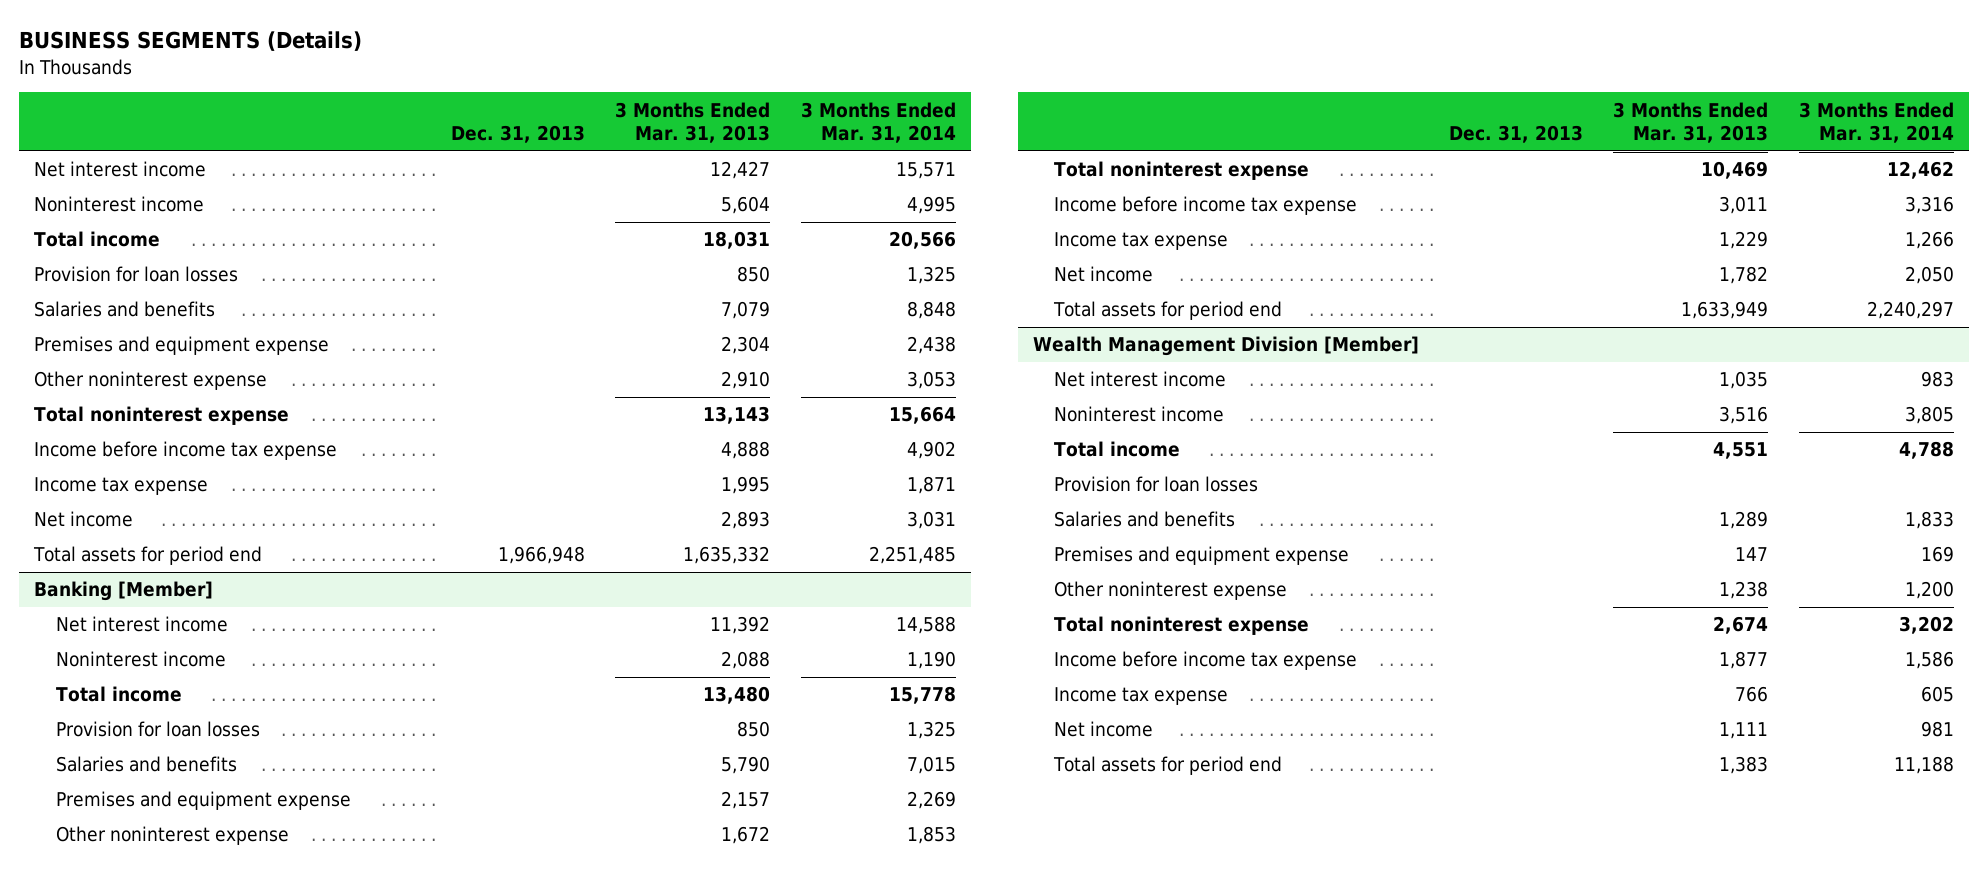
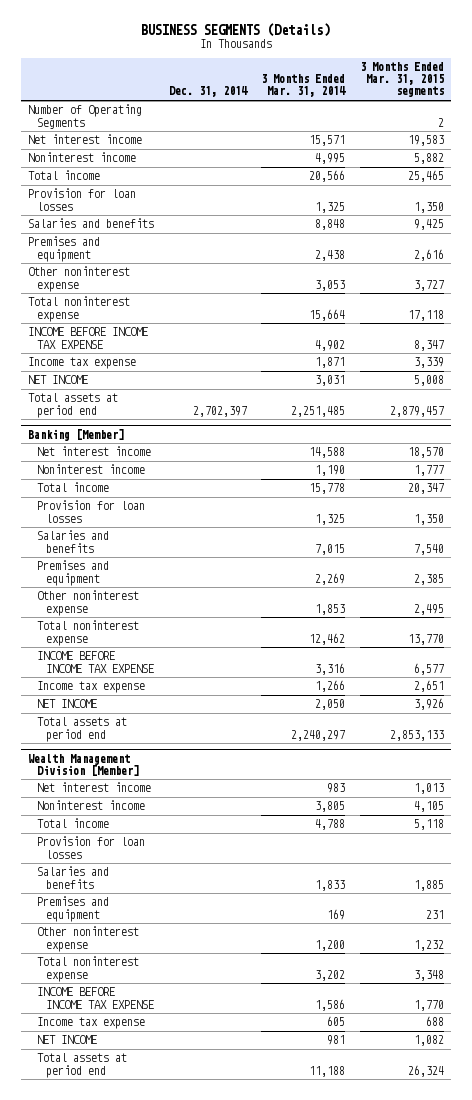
- | Dec. 31, 2013 | 3 Months Ended Mar. 31, 2013 | 3 Months Ended Mar. 31, 2014
+ | Dec. 31, 2014 | 3 Months Ended Mar. 31, 2014 | 3 Months Ended Mar. 31, 2015 segments
+ Number of Operating Segments | | | 2
- Premises and equipment expense | | 2,304 | 2,438
+ Premises and equipment | | 2,438 | 2,616
- Income before income tax expense | | 4,888 | 4,902
+ INCOME BEFORE INCOME TAX EXPENSE | | 4,902 | 8,347
- Net income | | 2,893 | 3,031
- Total assets for period end | 1,966,948 | 1,635,332 | 2,251,485
+ NET INCOME | | 3,031 | 5,008
+ Total assets at period end | 2,702,397 | 2,251,485 | 2,879,457
@ Banking [Member]
- Premises and equipment expense | | 2,157 | 2,269
+ Premises and equipment | | 2,269 | 2,385
- Income before income tax expense | | 3,011 | 3,316
+ INCOME BEFORE INCOME TAX EXPENSE | | 3,316 | 6,577
- Net income | | 1,782 | 2,050
- Total assets for period end | | 1,633,949 | 2,240,297
+ NET INCOME | | 2,050 | 3,926
+ Total assets at period end | | 2,240,297 | 2,853,133
@ Wealth Management Division [Member]
- Premises and equipment expense | | 147 | 169
+ Premises and equipment | | 169 | 231
- Income before income tax expense | | 1,877 | 1,586
+ INCOME BEFORE INCOME TAX EXPENSE | | 1,586 | 1,770
- Net income | | 1,111 | 981
- Total assets for period end | | 1,383 | 11,188
+ NET INCOME | | 981 | 1,082
+ Total assets at period end | | 11,188 | 26,324

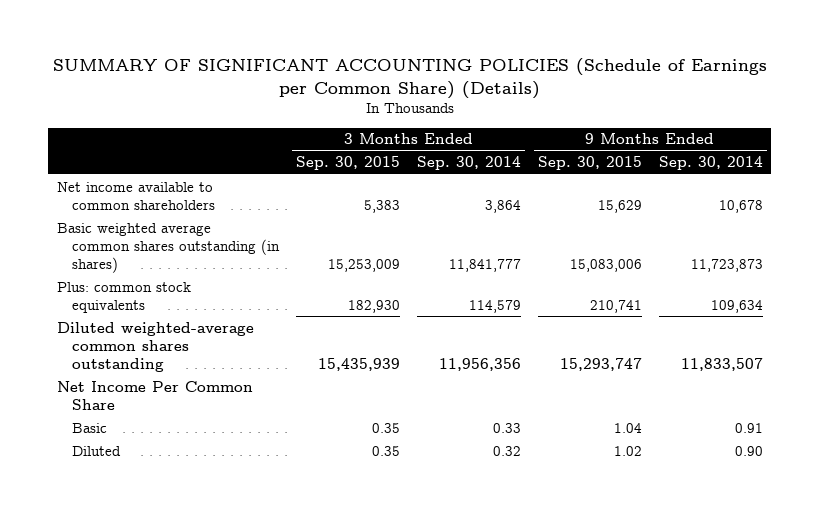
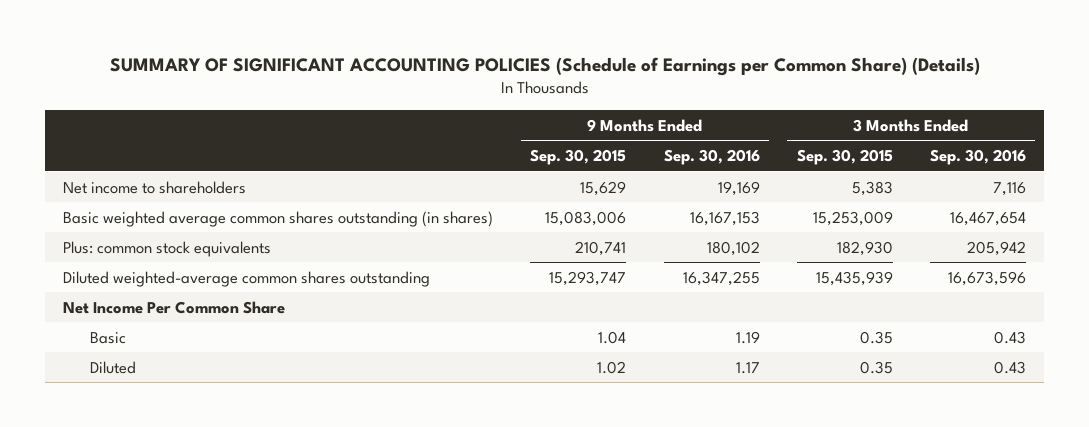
- | 3 Months Ended Sep. 30, 2015 | 3 Months Ended Sep. 30, 2014 | 9 Months Ended Sep. 30, 2015 | 9 Months Ended Sep. 30, 2014
+ | 9 Months Ended Sep. 30, 2015 | 9 Months Ended Sep. 30, 2016 | 3 Months Ended Sep. 30, 2015 | 3 Months Ended Sep. 30, 2016
- Net income available to common shareholders | 5,383 | 3,864 | 15,629 | 10,678
+ Net income to shareholders | 15,629 | 19,169 | 5,383 | 7,116

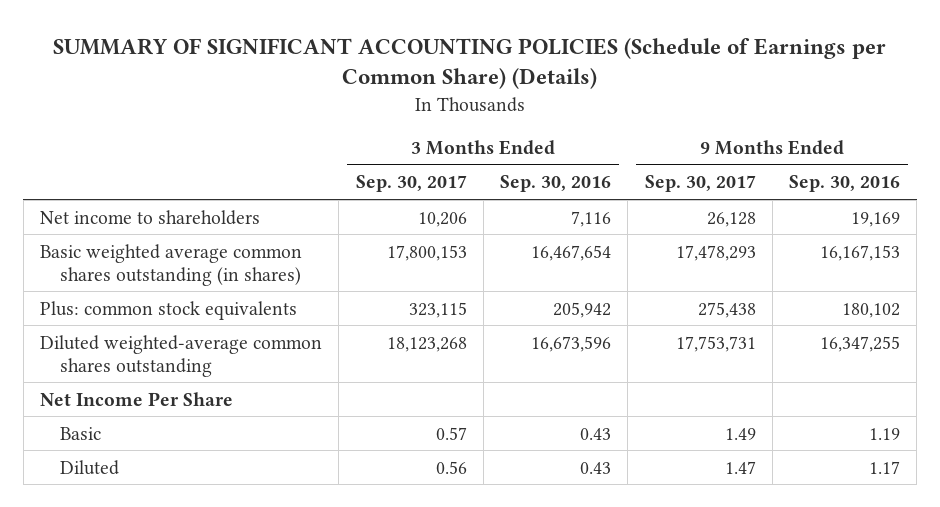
- | 9 Months Ended Sep. 30, 2015 | 9 Months Ended Sep. 30, 2016 | 3 Months Ended Sep. 30, 2015 | 3 Months Ended Sep. 30, 2016
+ | 3 Months Ended Sep. 30, 2017 | 3 Months Ended Sep. 30, 2016 | 9 Months Ended Sep. 30, 2017 | 9 Months Ended Sep. 30, 2016
- Net Income Per Common Share
+ Net Income Per Share

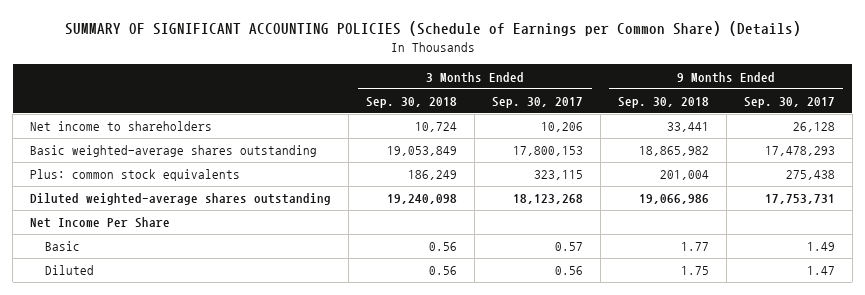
- | 3 Months Ended Sep. 30, 2017 | 3 Months Ended Sep. 30, 2016 | 9 Months Ended Sep. 30, 2017 | 9 Months Ended Sep. 30, 2016
+ | 3 Months Ended Sep. 30, 2018 | 3 Months Ended Sep. 30, 2017 | 9 Months Ended Sep. 30, 2018 | 9 Months Ended Sep. 30, 2017
- Basic weighted average common shares outstanding (in shares) | 17,800,153 | 16,467,654 | 17,478,293 | 16,167,153
+ Basic weighted-average shares outstanding | 19,053,849 | 17,800,153 | 18,865,982 | 17,478,293
- Diluted weighted-average common shares outstanding | 18,123,268 | 16,673,596 | 17,753,731 | 16,347,255
+ Diluted weighted-average shares outstanding | 19,240,098 | 18,123,268 | 19,066,986 | 17,753,731

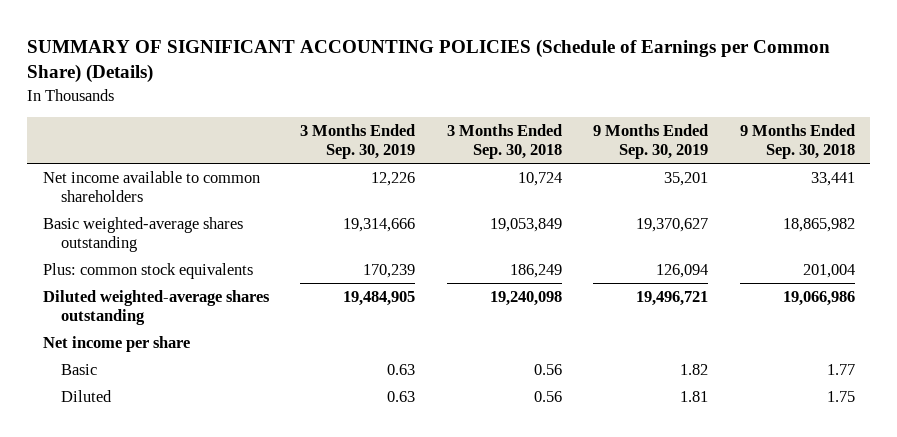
- | 3 Months Ended Sep. 30, 2018 | 3 Months Ended Sep. 30, 2017 | 9 Months Ended Sep. 30, 2018 | 9 Months Ended Sep. 30, 2017
+ | 3 Months Ended Sep. 30, 2019 | 3 Months Ended Sep. 30, 2018 | 9 Months Ended Sep. 30, 2019 | 9 Months Ended Sep. 30, 2018
- Net income to shareholders | 10,724 | 10,206 | 33,441 | 26,128
+ Net income available to common shareholders | 12,226 | 10,724 | 35,201 | 33,441
- Net Income Per Share
+ Net income per share

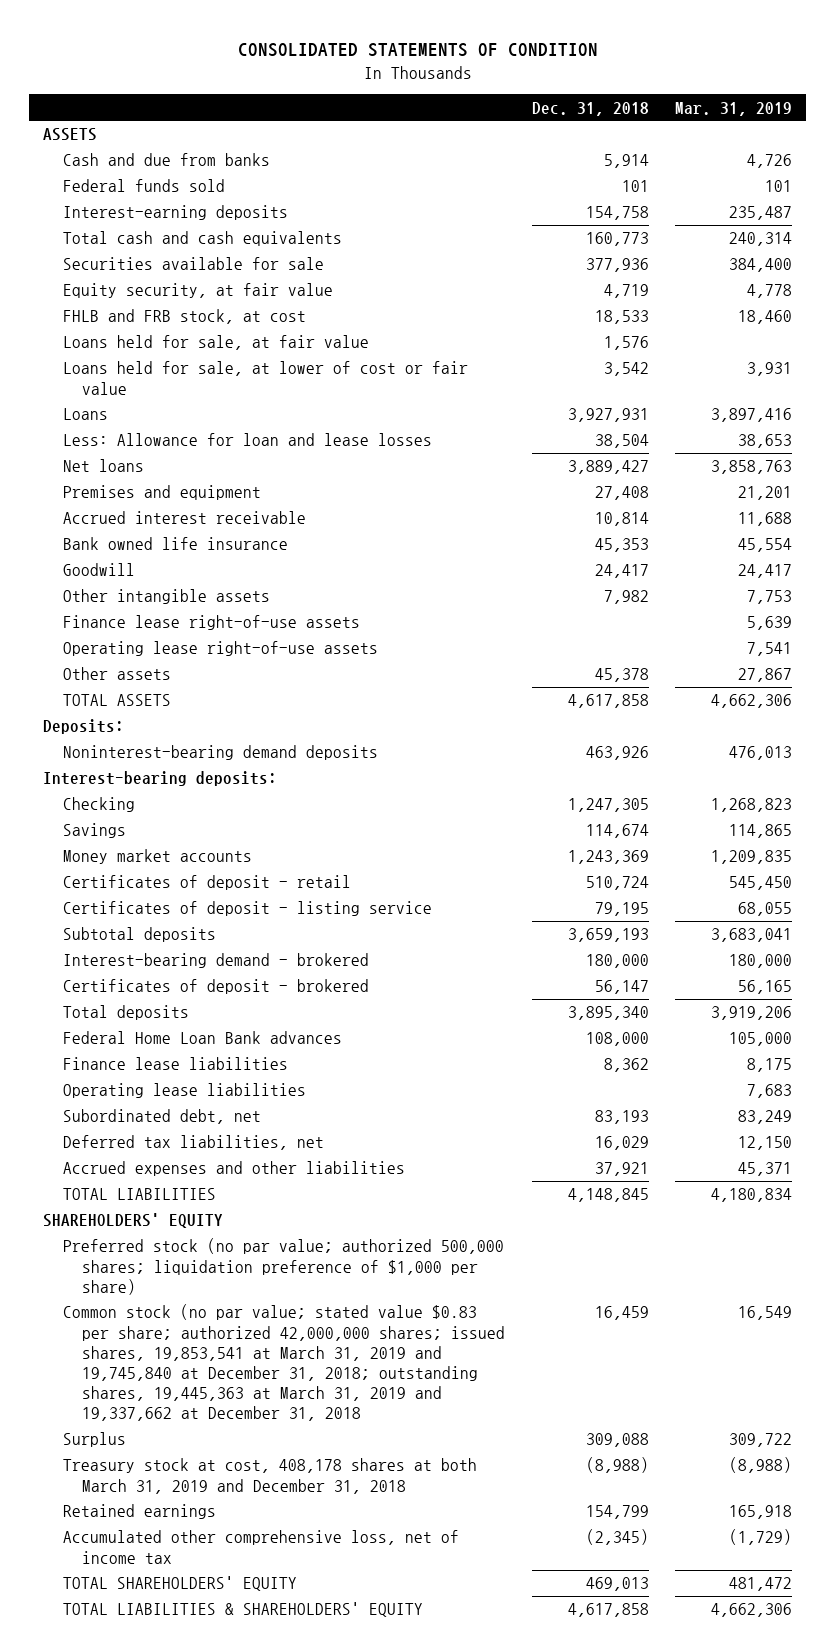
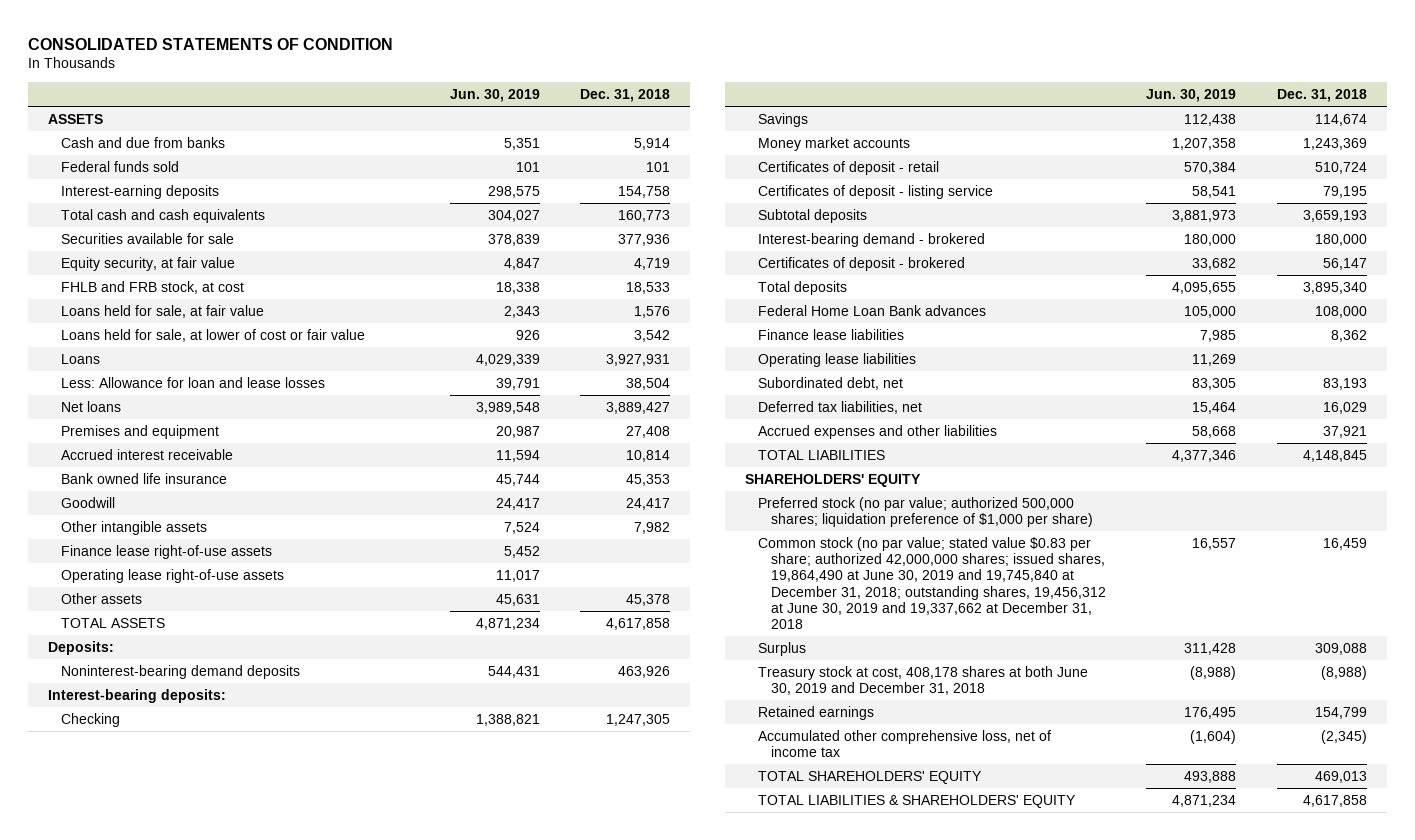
- | Dec. 31, 2018 | Mar. 31, 2019
+ | Jun. 30, 2019 | Dec. 31, 2018
- Common stock (no par value; stated value $0.83 per share; authorized 42,000,000 shares; issued shares, 19,853,541 at March 31, 2019 and 19,745,840 at December 31, 2018; outstanding shares, 19,445,363 at March 31, 2019 and 19,337,662 at December 31, 2018 | 16,459 | 16,549
+ Common stock (no par value; stated value $0.83 per share; authorized 42,000,000 shares; issued shares, 19,864,490 at June 30, 2019 and 19,745,840 at December 31, 2018; outstanding shares, 19,456,312 at June 30, 2019 and 19,337,662 at December 31, 2018 | 16,557 | 16,459
- Treasury stock at cost, 408,178 shares at both March 31, 2019 and December 31, 2018 | (8,988) | (8,988)
+ Treasury stock at cost, 408,178 shares at both June 30, 2019 and December 31, 2018 | (8,988) | (8,988)

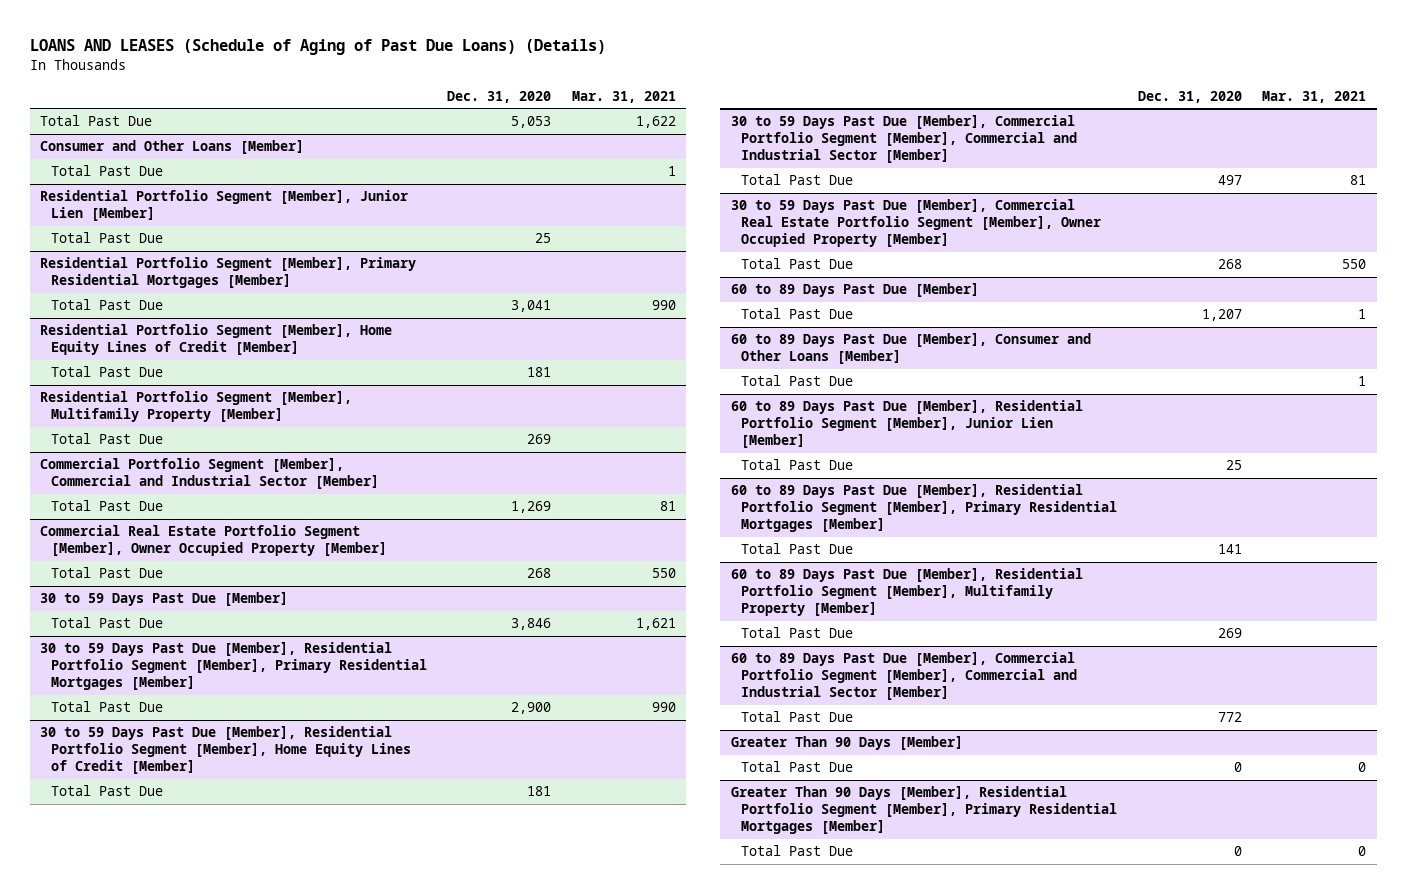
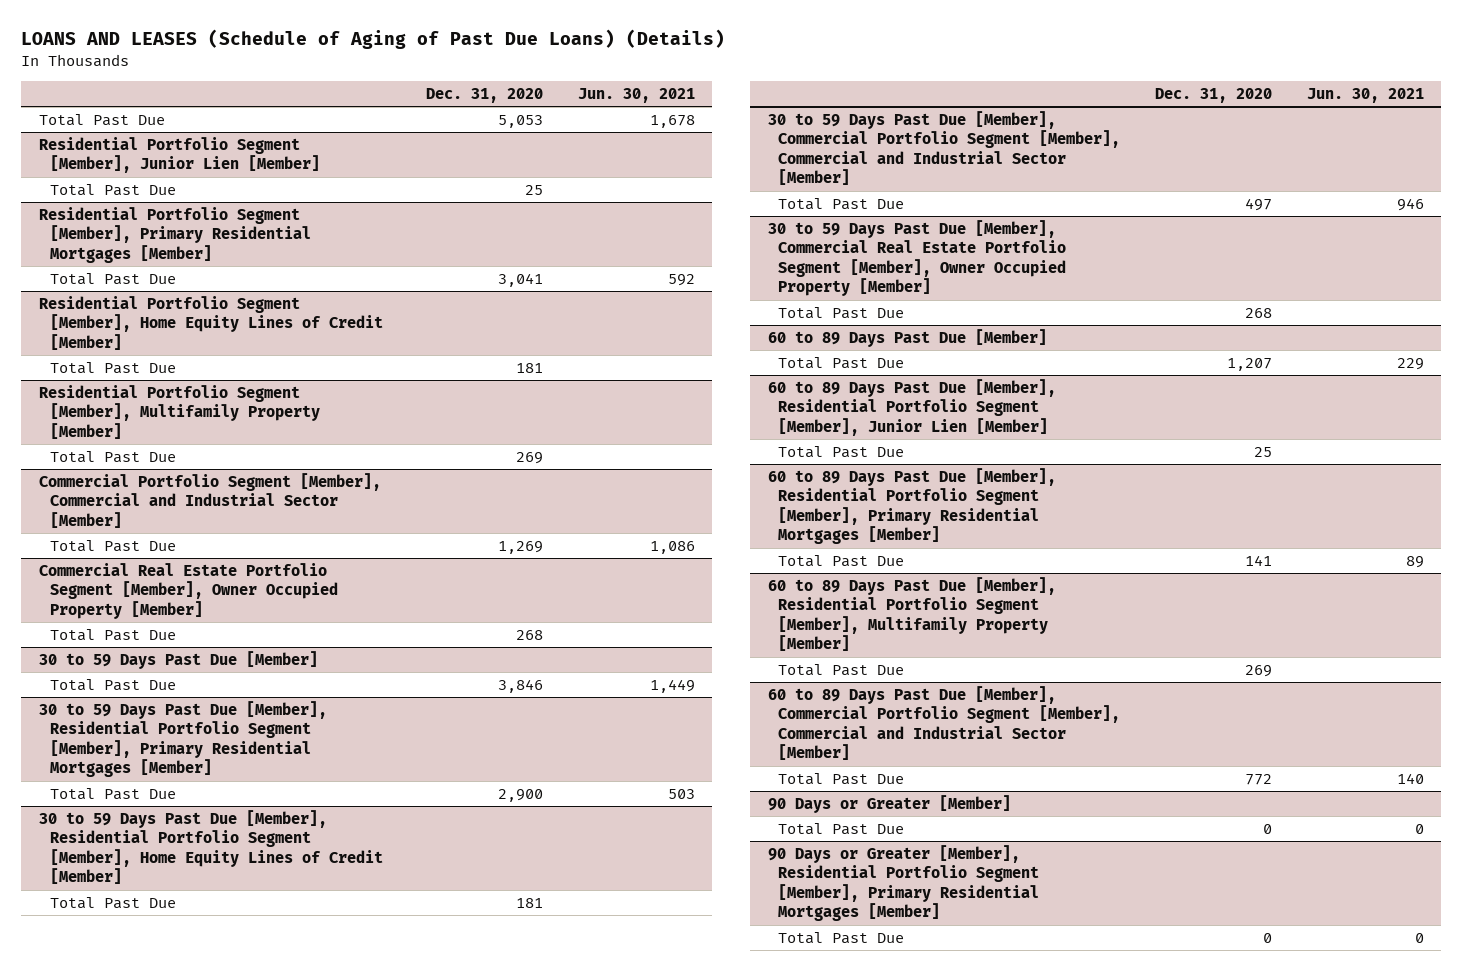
- | Dec. 31, 2020 | Mar. 31, 2021
+ | Dec. 31, 2020 | Jun. 30, 2021
- Consumer and Other Loans [Member]
- Total Past Due | | 1
- 60 to 89 Days Past Due [Member], Consumer and Other Loans [Member]
- Total Past Due | | 1
- Greater Than 90 Days [Member]
+ 90 Days or Greater [Member]
- Greater Than 90 Days [Member], Residential Portfolio Segment [Member], Primary Residential Mortgages [Member]
+ 90 Days or Greater [Member], Residential Portfolio Segment [Member], Primary Residential Mortgages [Member]

